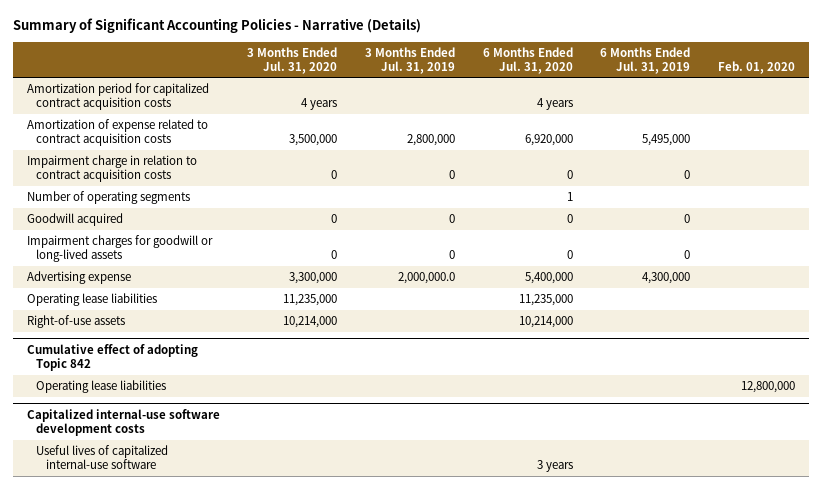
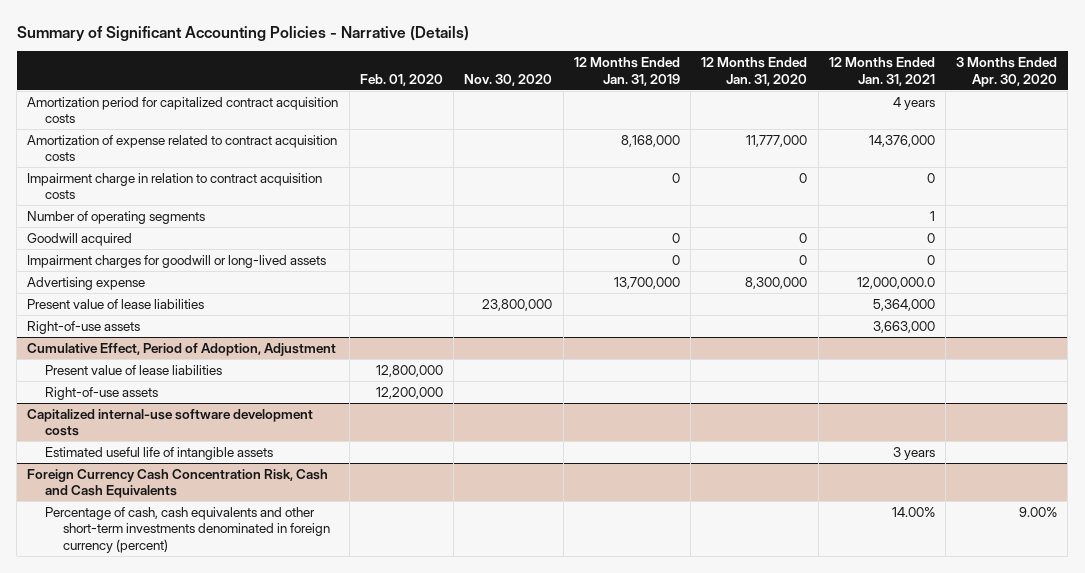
- | 3 Months Ended Jul. 31, 2020 | 3 Months Ended Jul. 31, 2019 | 6 Months Ended Jul. 31, 2020 | 6 Months Ended Jul. 31, 2019 | Feb. 01, 2020
+ | Feb. 01, 2020 | Nov. 30, 2020 | 12 Months Ended Jan. 31, 2019 | 12 Months Ended Jan. 31, 2020 | 12 Months Ended Jan. 31, 2021 | 3 Months Ended Apr. 30, 2020
- Operating lease liabilities | 11,235,000 | | 11,235,000 | |
+ Present value of lease liabilities | | 23,800,000 | | | 5,364,000 |
- Cumulative effect of adopting Topic 842
- Operating lease liabilities | | | | | 12,800,000
+ Cumulative Effect, Period of Adoption, Adjustment
+ Present value of lease liabilities | 12,800,000 | | | | |
+ Right-of-use assets | 12,200,000 | | | | |
@ Capitalized internal-use software development costs
- Useful lives of capitalized internal-use software | | | 3 years | |
+ Estimated useful life of intangible assets | | | | | 3 years |
+ Foreign Currency Cash Concentration Risk, Cash and Cash Equivalents
+ Percentage of cash, cash equivalents and other short-term investments denominated in foreign currency (percent) | | | | | 14.00% | 9.00%

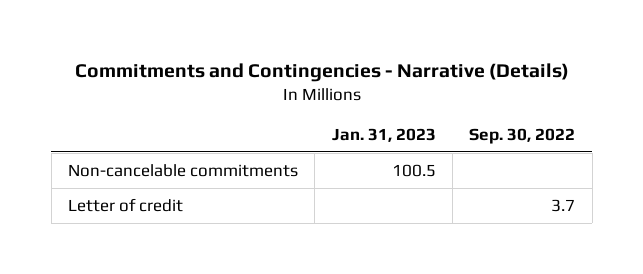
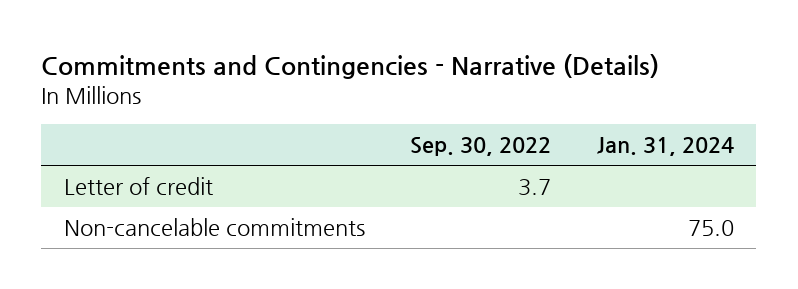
- | Jan. 31, 2023 | Sep. 30, 2022
+ | Sep. 30, 2022 | Jan. 31, 2024
moved down: Non-cancelable commitments | | 75.0

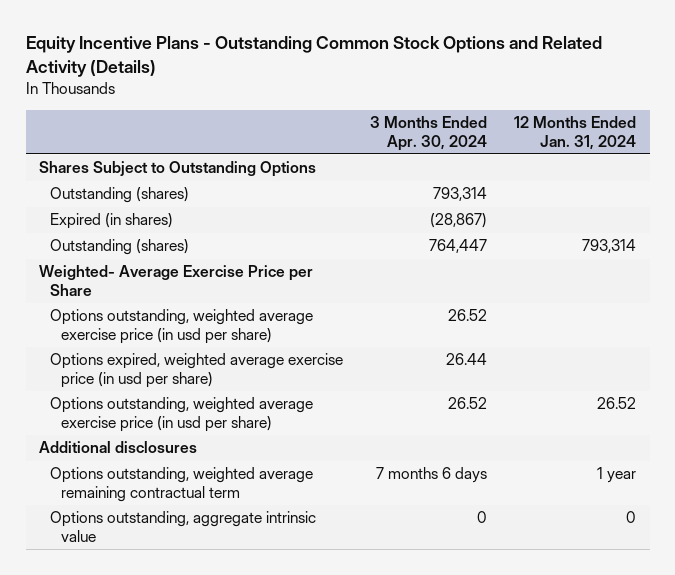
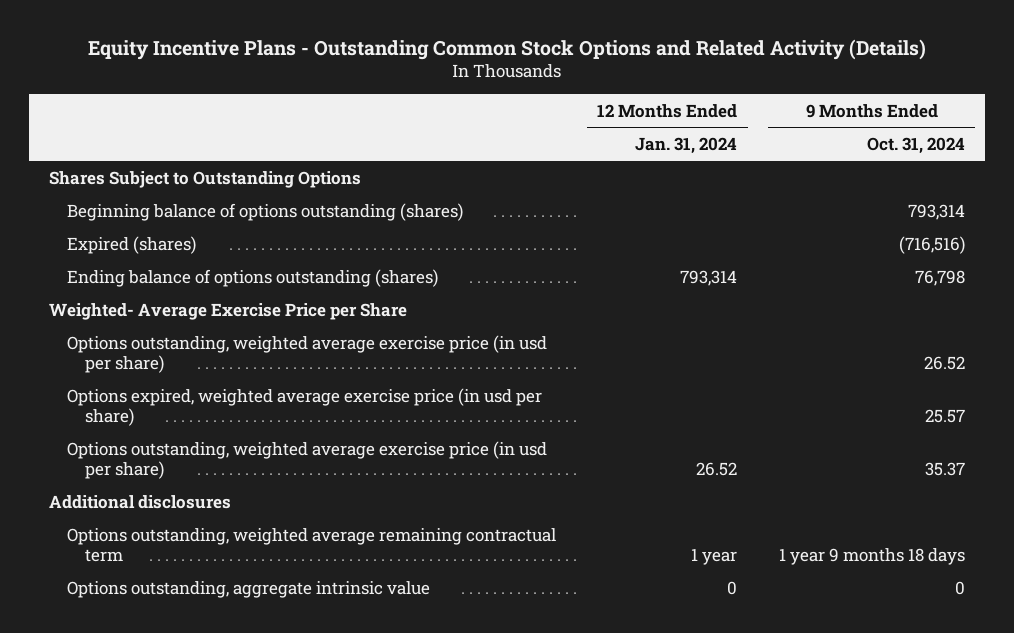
- | 3 Months Ended Apr. 30, 2024 | 12 Months Ended Jan. 31, 2024
+ | 12 Months Ended Jan. 31, 2024 | 9 Months Ended Oct. 31, 2024
- Outstanding (shares) | 793,314 |
- Expired (in shares) | (28,867) |
- Outstanding (shares) | 764,447 | 793,314
+ Beginning balance of options outstanding (shares) | | 793,314
+ Expired (shares) | | (716,516)
+ Ending balance of options outstanding (shares) | 793,314 | 76,798

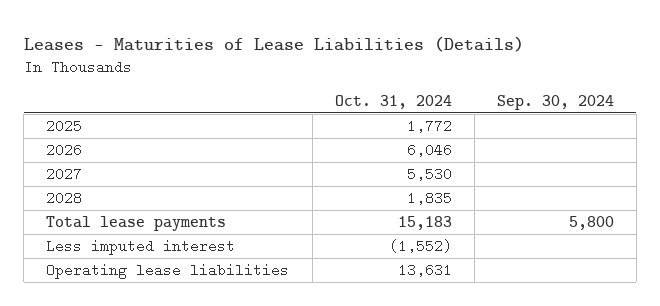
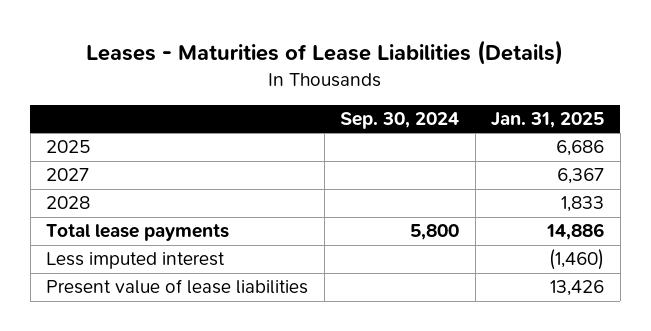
- | Oct. 31, 2024 | Sep. 30, 2024
+ | Sep. 30, 2024 | Jan. 31, 2025
- 2026 | 6,046 |
- Operating lease liabilities | 13,631 |
+ Present value of lease liabilities | | 13,426

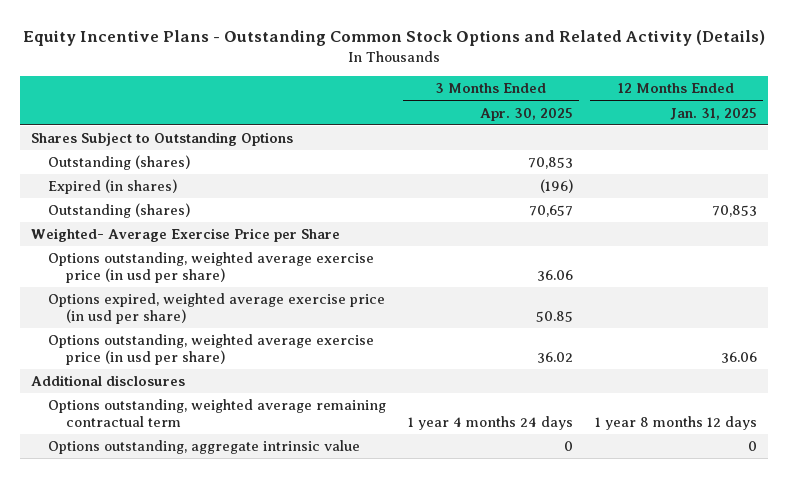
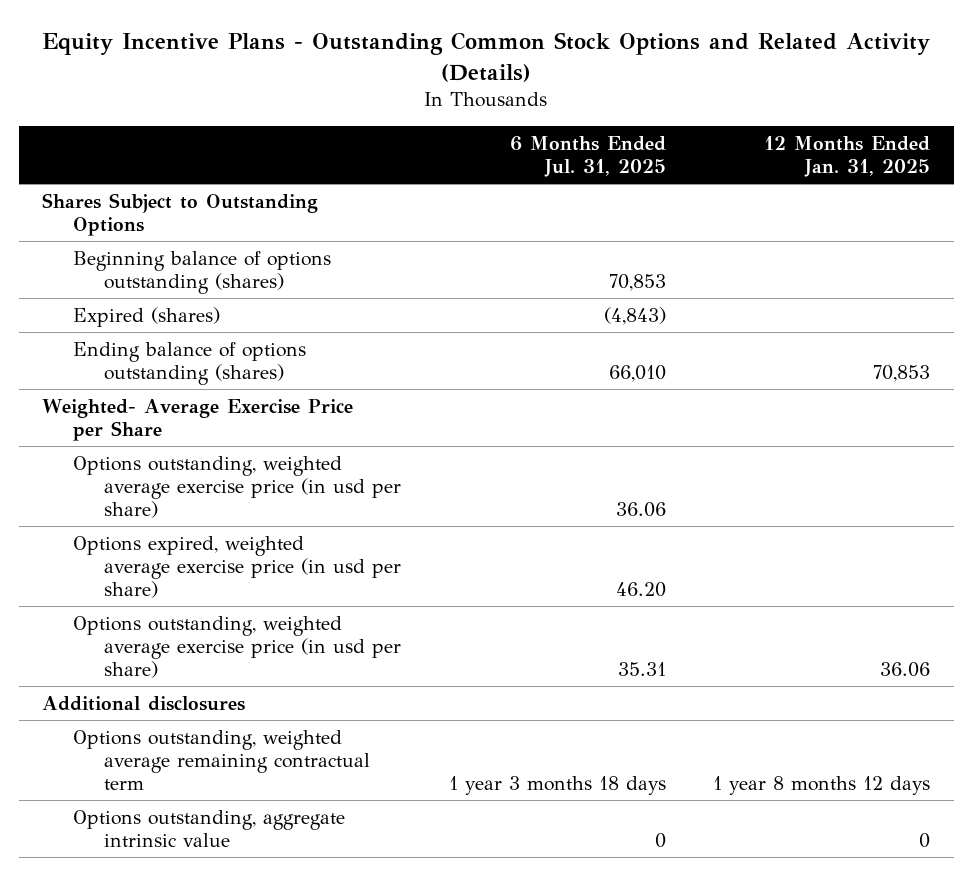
- | 3 Months Ended Apr. 30, 2025 | 12 Months Ended Jan. 31, 2025
+ | 6 Months Ended Jul. 31, 2025 | 12 Months Ended Jan. 31, 2025
- Outstanding (shares) | 70,853 |
- Expired (in shares) | (196) |
- Outstanding (shares) | 70,657 | 70,853
+ Beginning balance of options outstanding (shares) | 70,853 |
+ Expired (shares) | (4,843) |
+ Ending balance of options outstanding (shares) | 66,010 | 70,853

